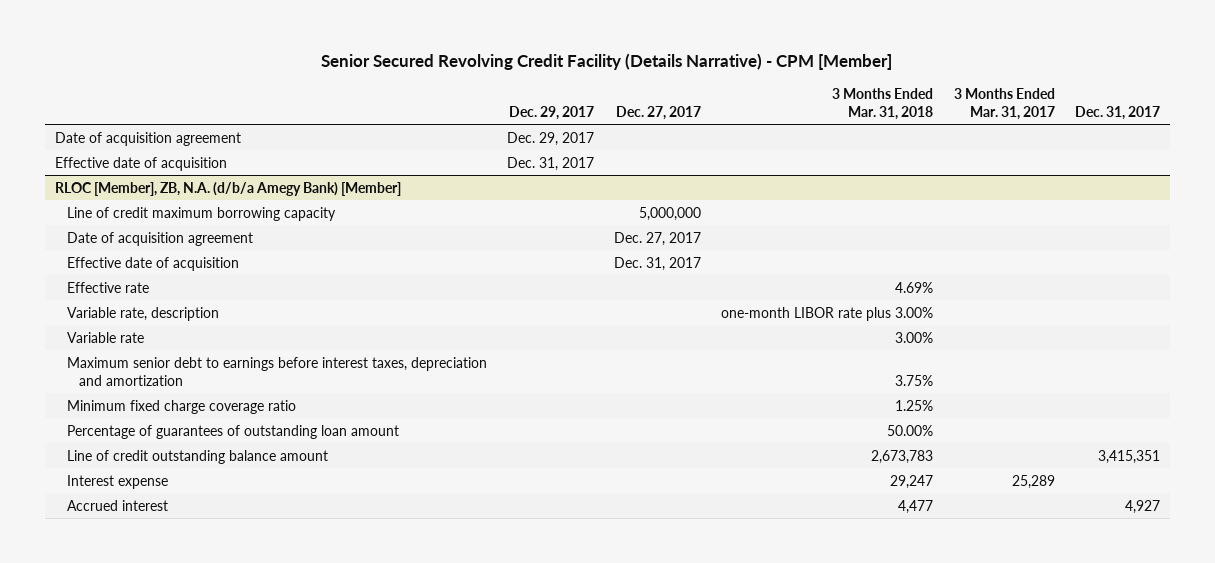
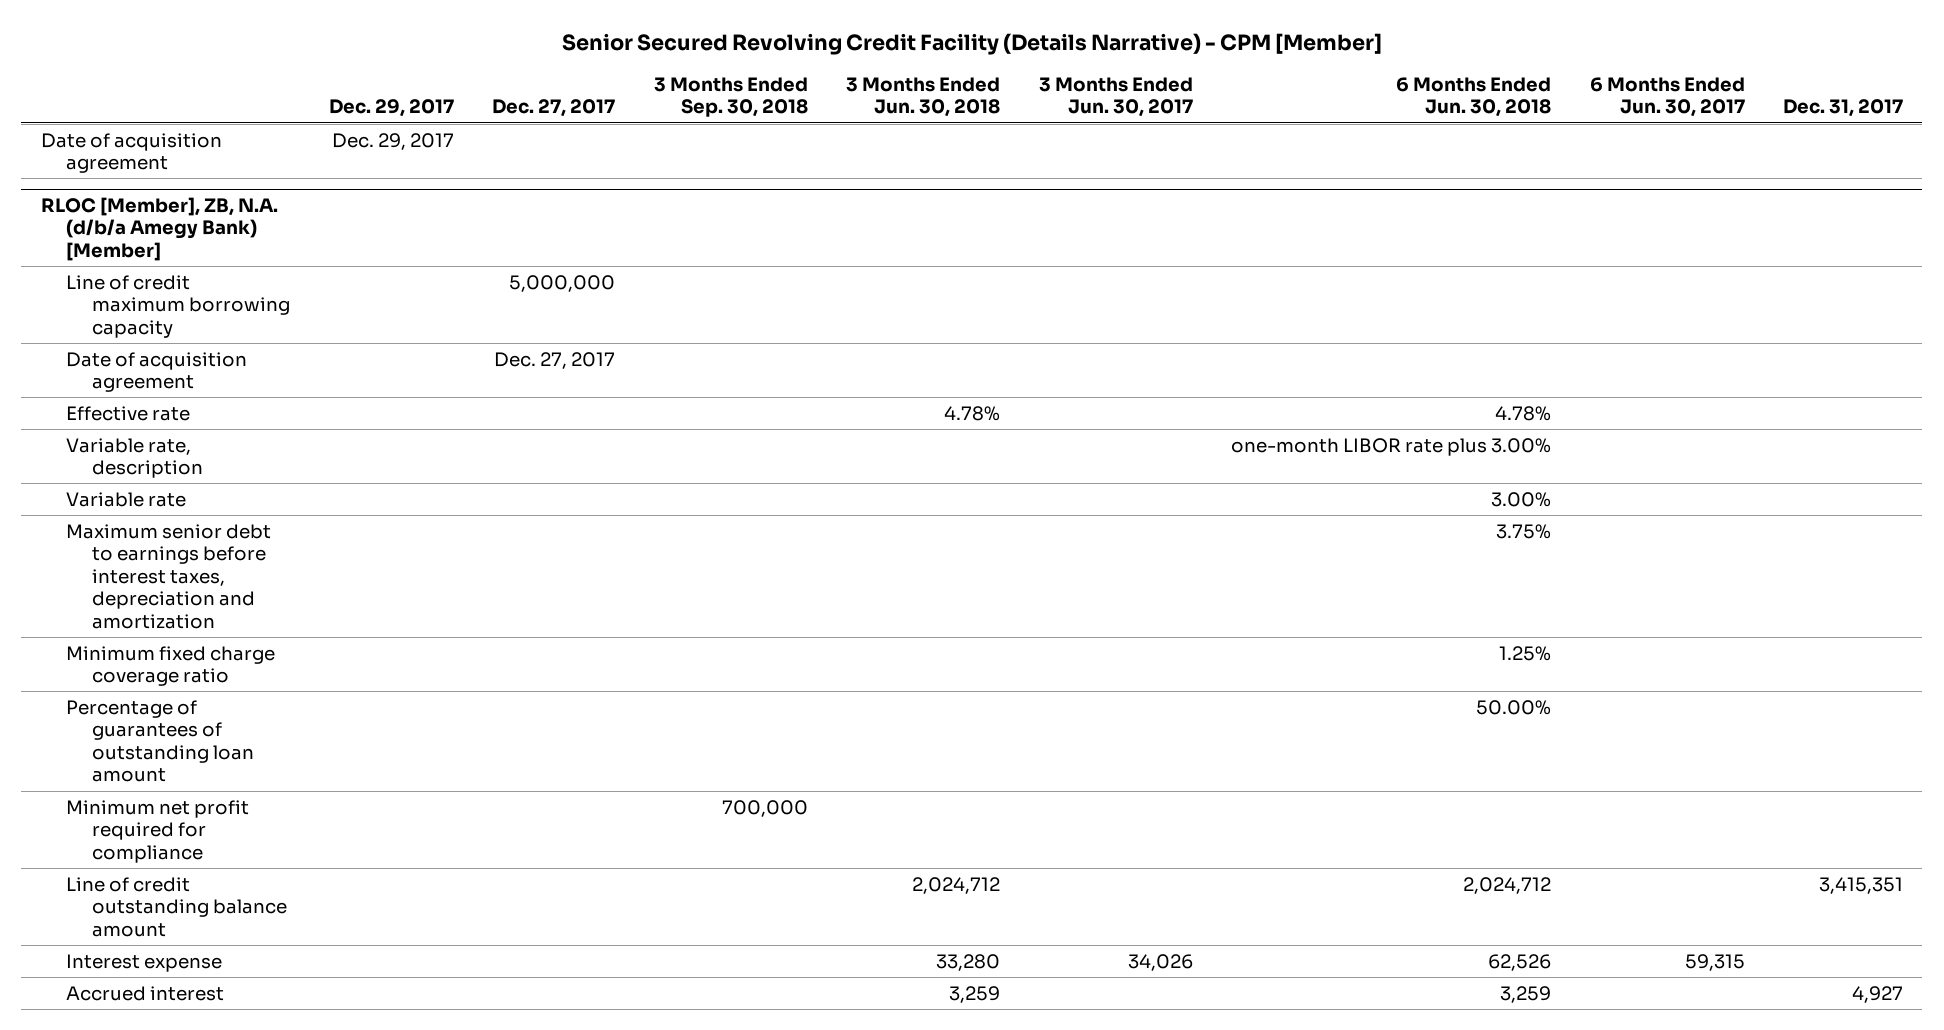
- | Dec. 29, 2017 | Dec. 27, 2017 | 3 Months Ended Mar. 31, 2018 | 3 Months Ended Mar. 31, 2017 | Dec. 31, 2017
+ | Dec. 29, 2017 | Dec. 27, 2017 | 3 Months Ended Sep. 30, 2018 | 3 Months Ended Jun. 30, 2018 | 3 Months Ended Jun. 30, 2017 | 6 Months Ended Jun. 30, 2018 | 6 Months Ended Jun. 30, 2017 | Dec. 31, 2017
- Effective date of acquisition | Dec. 31, 2017 | | | |
@ RLOC [Member], ZB, N.A. (d/b/a Amegy Bank) [Member]
- Effective date of acquisition | | Dec. 31, 2017 | | |
+ Minimum net profit required for compliance | | | 700,000 | | | | |

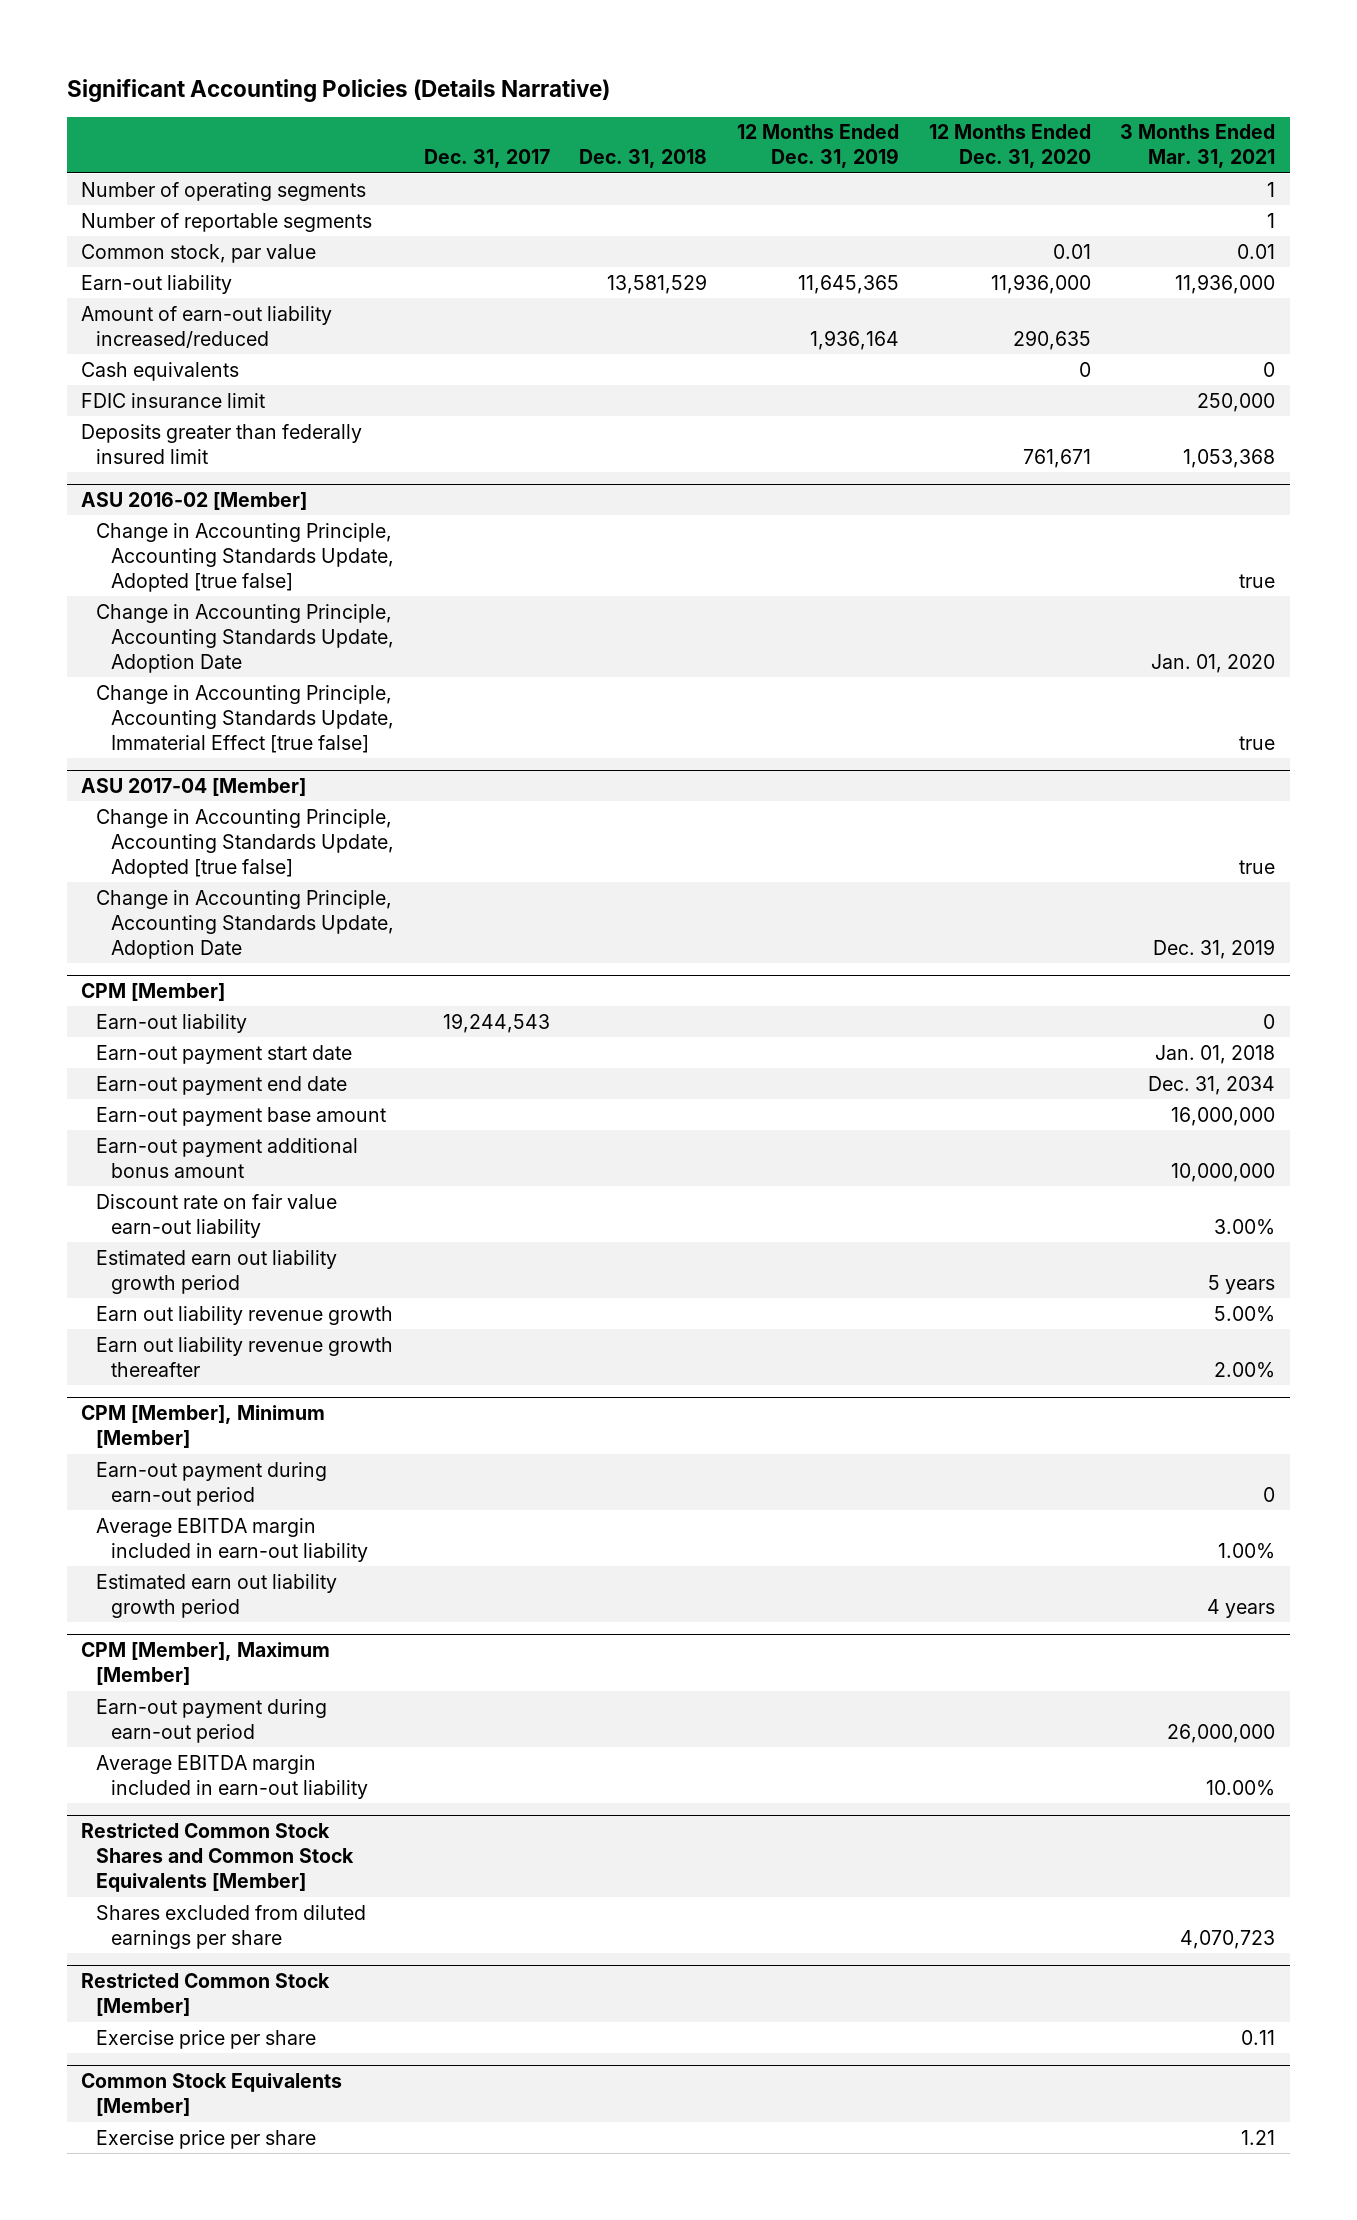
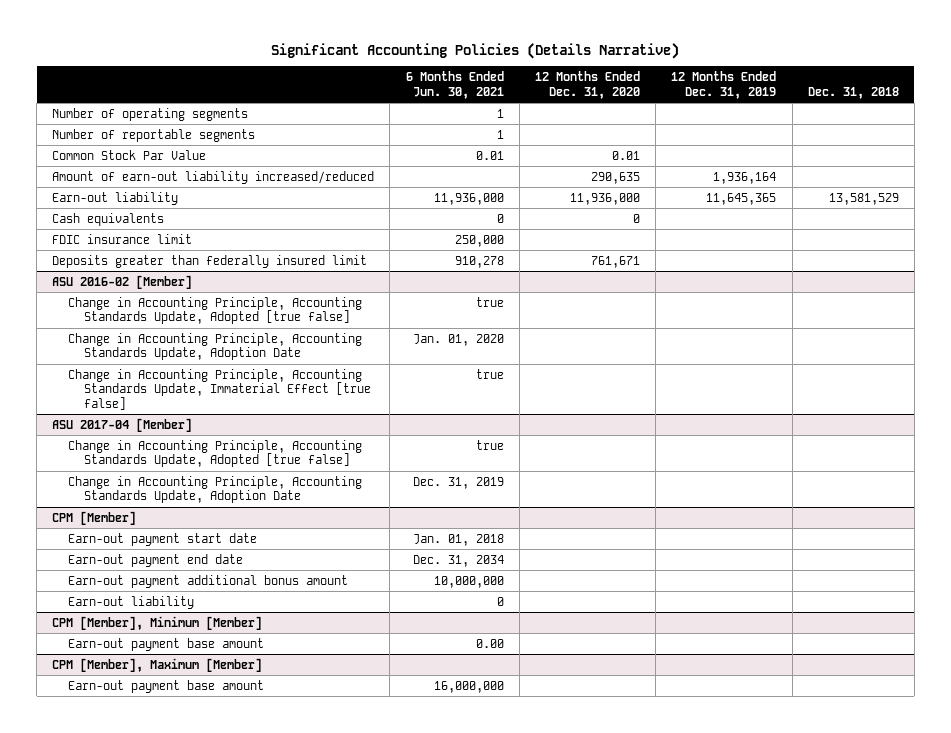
- | Dec. 31, 2017 | Dec. 31, 2018 | 12 Months Ended Dec. 31, 2019 | 12 Months Ended Dec. 31, 2020 | 3 Months Ended Mar. 31, 2021
+ | 6 Months Ended Jun. 30, 2021 | 12 Months Ended Dec. 31, 2020 | 12 Months Ended Dec. 31, 2019 | Dec. 31, 2018
- Common stock, par value | | | | 0.01 | 0.01
+ Common Stock Par Value | 0.01 | 0.01 | |
moved down: Earn-out liability | 11,936,000 | 11,936,000 | 11,645,365 | 13,581,529
@ CPM [Member]
- Earn-out payment base amount | | | | | 16,000,000
- Discount rate on fair value earn-out liability | | | | | 3.00%
- Estimated earn out liability growth period | | | | | 5 years
- Earn out liability revenue growth | | | | | 5.00%
- Earn out liability revenue growth thereafter | | | | | 2.00%
moved down: Earn-out liability | 0 | | |
@ CPM [Member], Minimum [Member]
- Earn-out payment during earn-out period | | | | | 0
- Average EBITDA margin included in earn-out liability | | | | | 1.00%
- Estimated earn out liability growth period | | | | | 4 years
+ Earn-out payment base amount | 0.00 | | |
@ CPM [Member], Maximum [Member]
- Earn-out payment during earn-out period | | | | | 26,000,000
- Average EBITDA margin included in earn-out liability | | | | | 10.00%
- Restricted Common Stock Shares and Common Stock Equivalents [Member]
- Shares excluded from diluted earnings per share | | | | | 4,070,723
- Restricted Common Stock [Member]
- Exercise price per share | | | | | 0.11
- Common Stock Equivalents [Member]
- Exercise price per share | | | | | 1.21
@ CPM [Member], Maximum [Member]
+ Earn-out payment base amount | 16,000,000 | | |

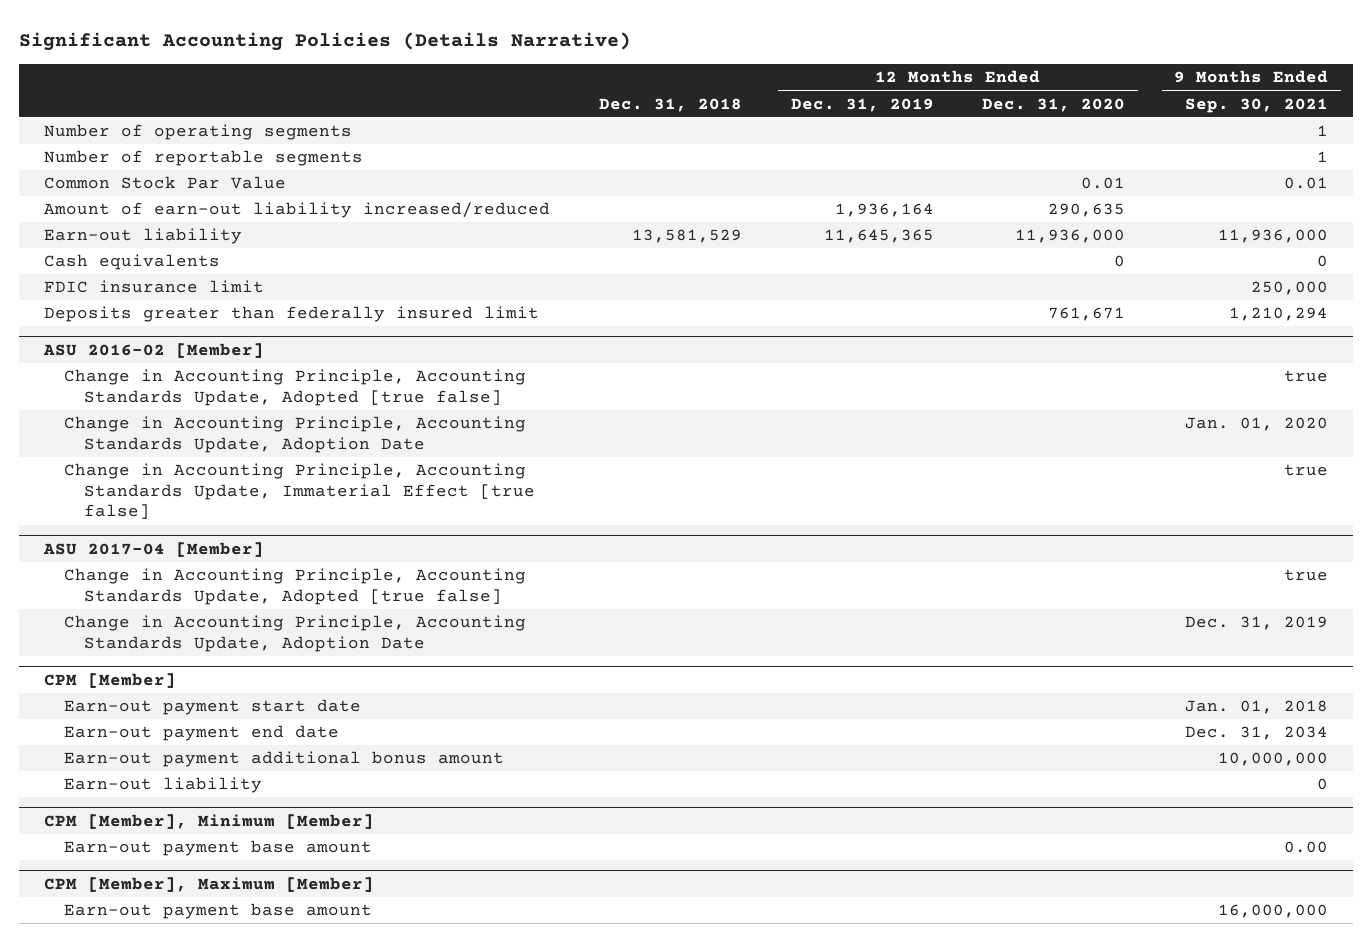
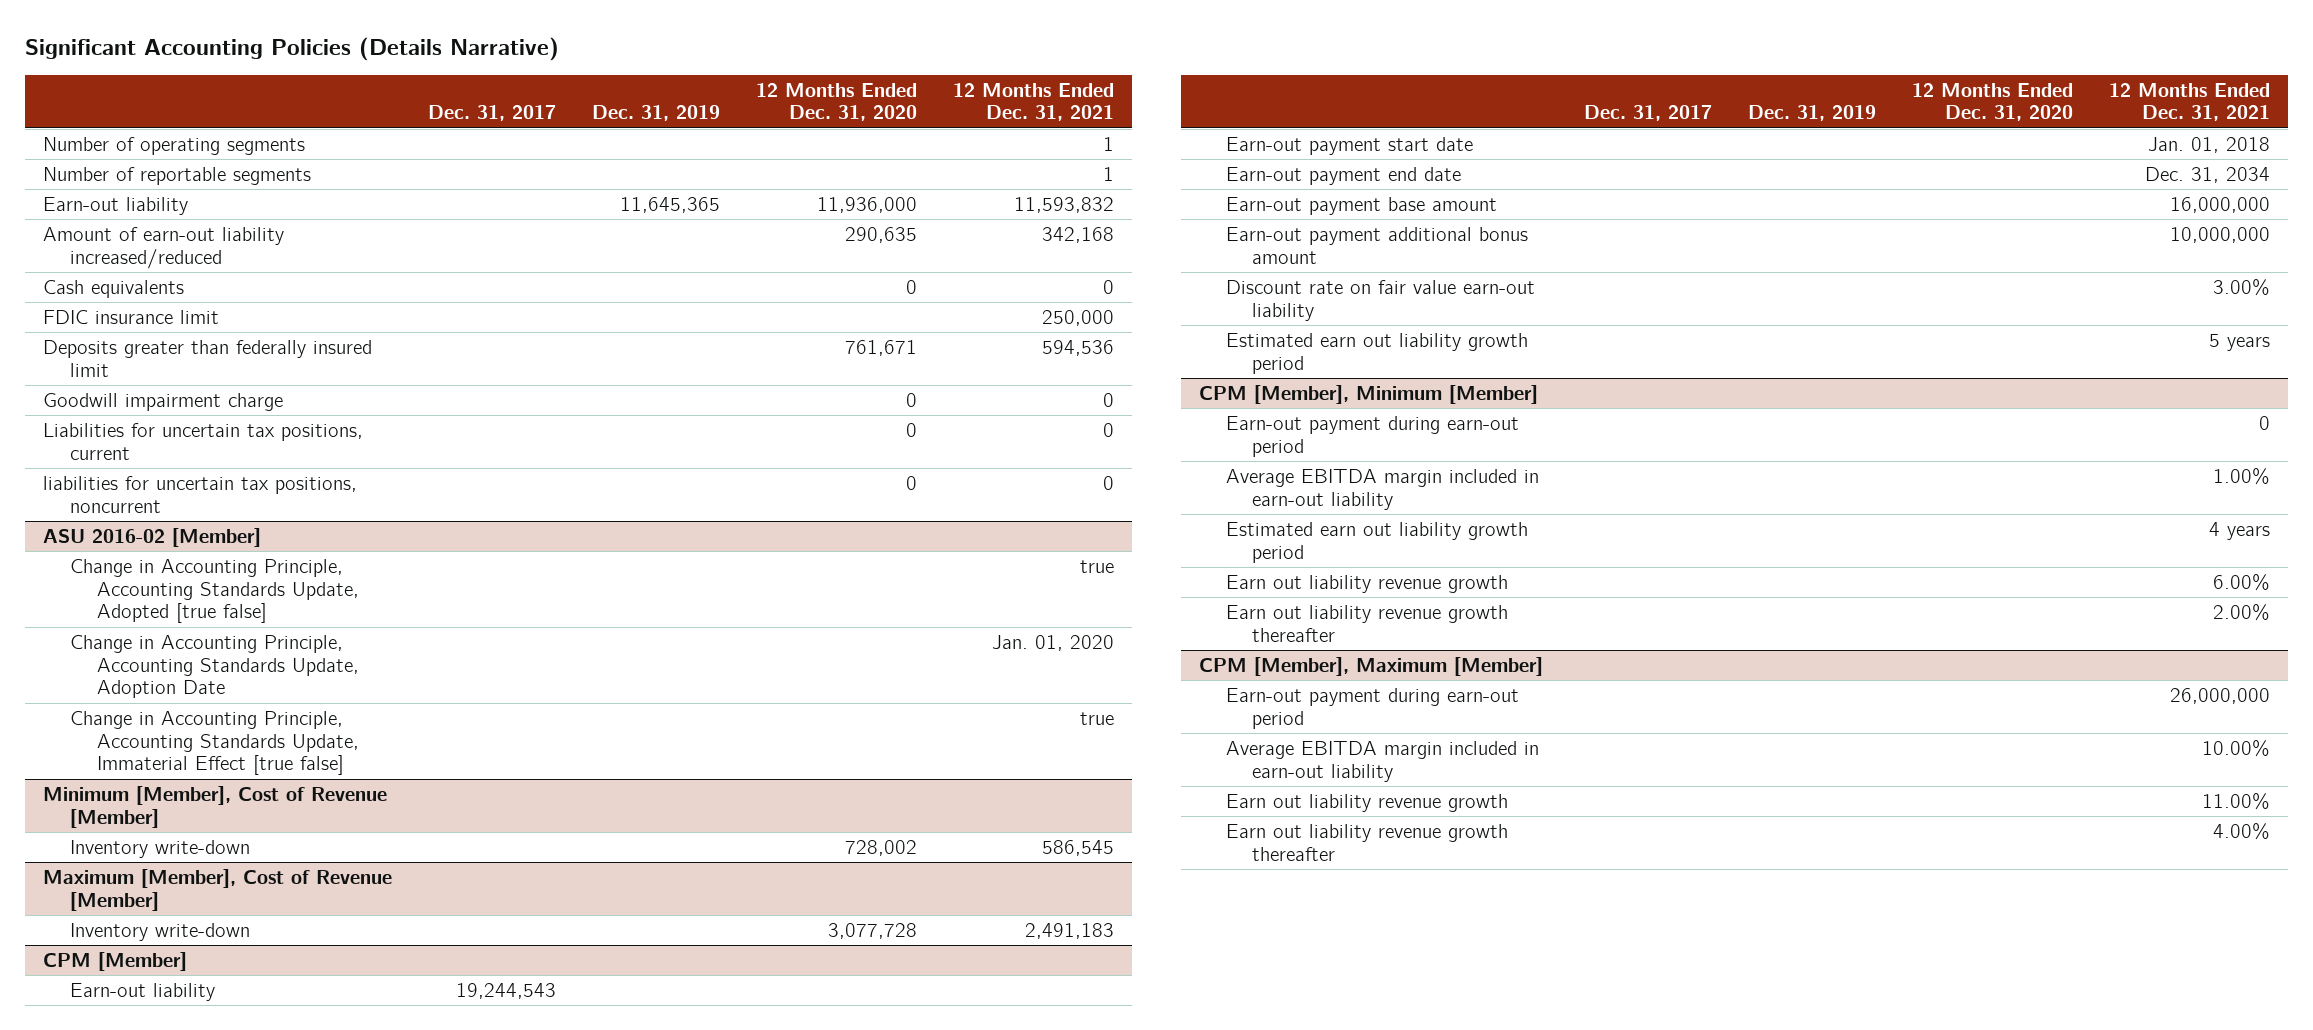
- | Dec. 31, 2018 | 12 Months Ended Dec. 31, 2019 | 12 Months Ended Dec. 31, 2020 | 9 Months Ended Sep. 30, 2021
+ | Dec. 31, 2017 | Dec. 31, 2019 | 12 Months Ended Dec. 31, 2020 | 12 Months Ended Dec. 31, 2021
- Common Stock Par Value | | | 0.01 | 0.01
moved down: Amount of earn-out liability increased/reduced | | | 290,635 | 342,168
+ Goodwill impairment charge | | | 0 | 0
+ Liabilities for uncertain tax positions, current | | | 0 | 0
+ liabilities for uncertain tax positions, noncurrent | | | 0 | 0
- ASU 2017-04 [Member]
- Change in Accounting Principle, Accounting Standards Update, Adopted [true false] | | | | true
- Change in Accounting Principle, Accounting Standards Update, Adoption Date | | | | Dec. 31, 2019
+ Minimum [Member], Cost of Revenue [Member]
+ Inventory write-down | | | 728,002 | 586,545
+ Maximum [Member], Cost of Revenue [Member]
+ Inventory write-down | | | 3,077,728 | 2,491,183
@ CPM [Member]
moved up: Earn-out liability | 19,244,543 | | |
+ Earn-out payment base amount | | | | 16,000,000
+ Discount rate on fair value earn-out liability | | | | 3.00%
+ Estimated earn out liability growth period | | | | 5 years
@ CPM [Member], Minimum [Member]
- Earn-out payment base amount | | | | 0.00
+ Earn-out payment during earn-out period | | | | 0
+ Average EBITDA margin included in earn-out liability | | | | 1.00%
+ Estimated earn out liability growth period | | | | 4 years
+ Earn out liability revenue growth | | | | 6.00%
+ Earn out liability revenue growth thereafter | | | | 2.00%
@ CPM [Member], Maximum [Member]
- Earn-out payment base amount | | | | 16,000,000
+ Earn-out payment during earn-out period | | | | 26,000,000
+ Average EBITDA margin included in earn-out liability | | | | 10.00%
+ Earn out liability revenue growth | | | | 11.00%
+ Earn out liability revenue growth thereafter | | | | 4.00%

